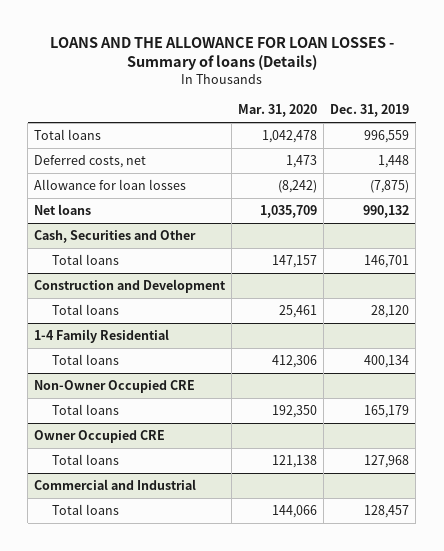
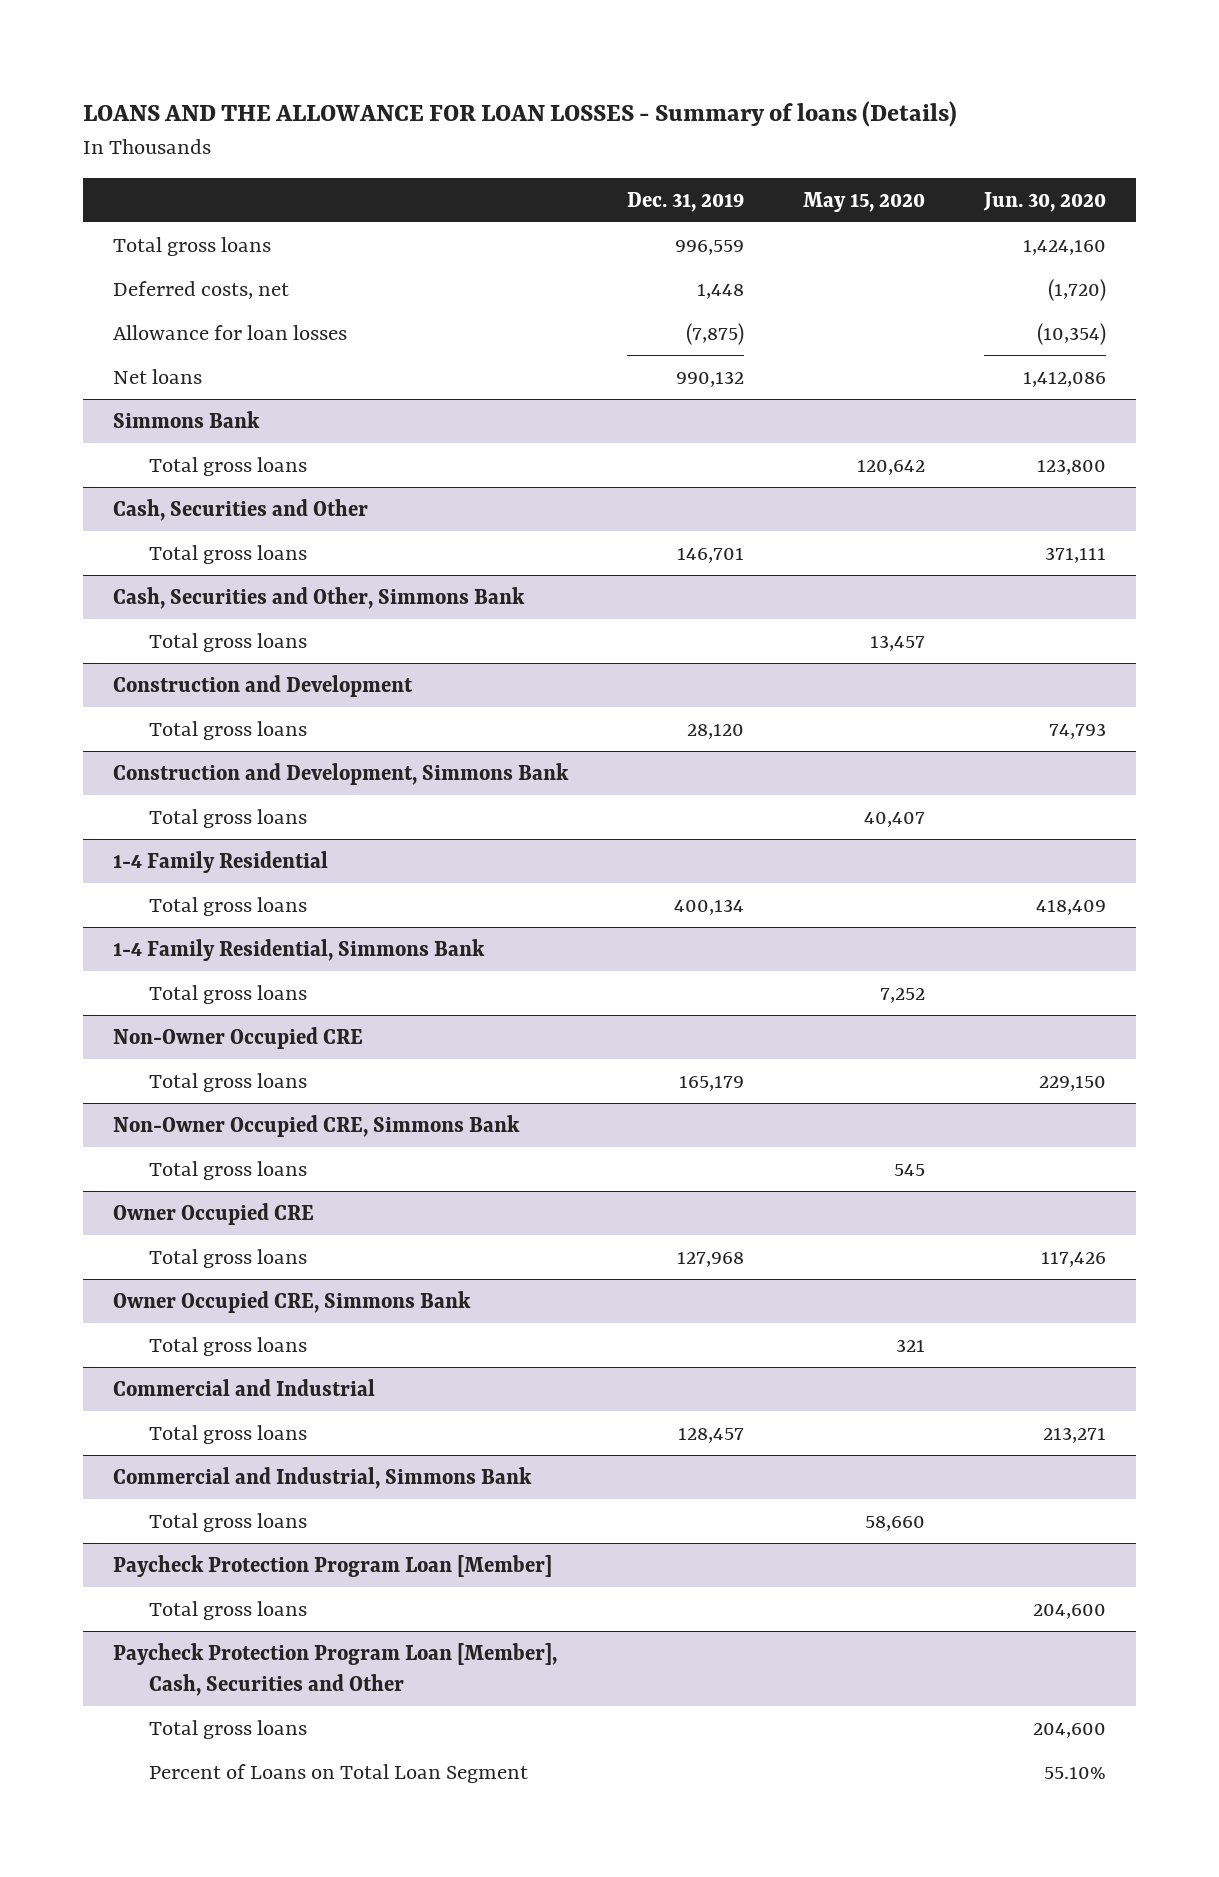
- | Mar. 31, 2020 | Dec. 31, 2019
+ | Dec. 31, 2019 | May 15, 2020 | Jun. 30, 2020
- Total loans | 1,042,478 | 996,559
+ Total gross loans | 996,559 | | 1,424,160
+ Simmons Bank
+ Total gross loans | | 120,642 | 123,800
@ Cash, Securities and Other
- Total loans | 147,157 | 146,701
+ Total gross loans | 146,701 | | 371,111
+ Cash, Securities and Other, Simmons Bank
+ Total gross loans | | 13,457 |
@ Construction and Development
- Total loans | 25,461 | 28,120
+ Total gross loans | 28,120 | | 74,793
+ Construction and Development, Simmons Bank
+ Total gross loans | | 40,407 |
@ 1-4 Family Residential
- Total loans | 412,306 | 400,134
+ Total gross loans | 400,134 | | 418,409
+ 1-4 Family Residential, Simmons Bank
+ Total gross loans | | 7,252 |
@ Non-Owner Occupied CRE
- Total loans | 192,350 | 165,179
+ Total gross loans | 165,179 | | 229,150
+ Non-Owner Occupied CRE, Simmons Bank
+ Total gross loans | | 545 |
@ Owner Occupied CRE
- Total loans | 121,138 | 127,968
+ Total gross loans | 127,968 | | 117,426
+ Owner Occupied CRE, Simmons Bank
+ Total gross loans | | 321 |
@ Commercial and Industrial
- Total loans | 144,066 | 128,457
+ Total gross loans | 128,457 | | 213,271
+ Commercial and Industrial, Simmons Bank
+ Total gross loans | | 58,660 |
+ Paycheck Protection Program Loan [Member]
+ Total gross loans | | | 204,600
+ Paycheck Protection Program Loan [Member], Cash, Securities and Other
+ Total gross loans | | | 204,600
+ Percent of Loans on Total Loan Segment | | | 55.10%

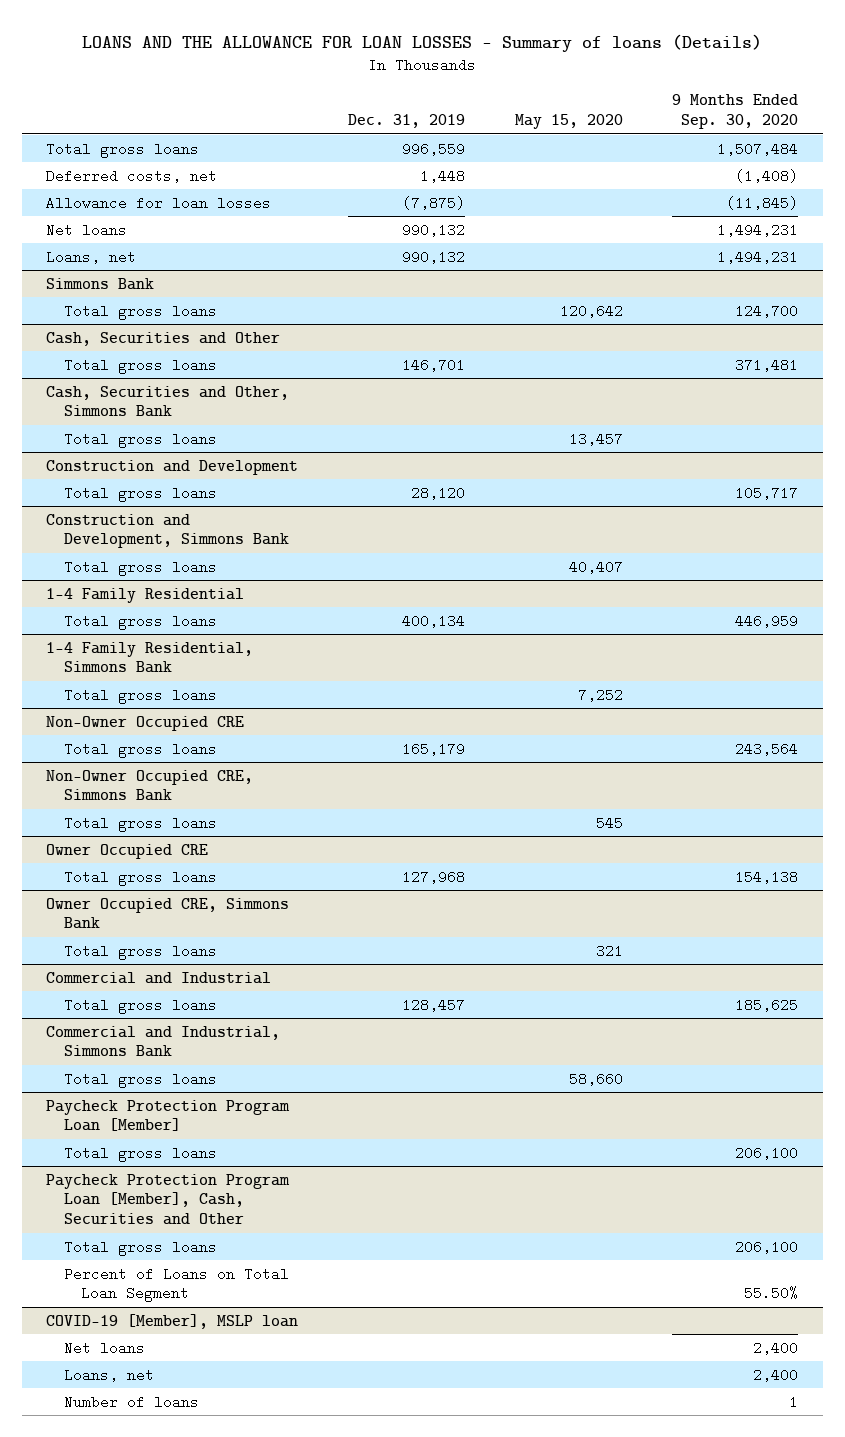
- | Dec. 31, 2019 | May 15, 2020 | Jun. 30, 2020
+ | Dec. 31, 2019 | May 15, 2020 | 9 Months Ended Sep. 30, 2020
+ Loans, net | 990,132 | | 1,494,231
+ COVID-19 [Member], MSLP loan
+ Net loans | | | 2,400
+ Loans, net | | | 2,400
+ Number of loans | | | 1

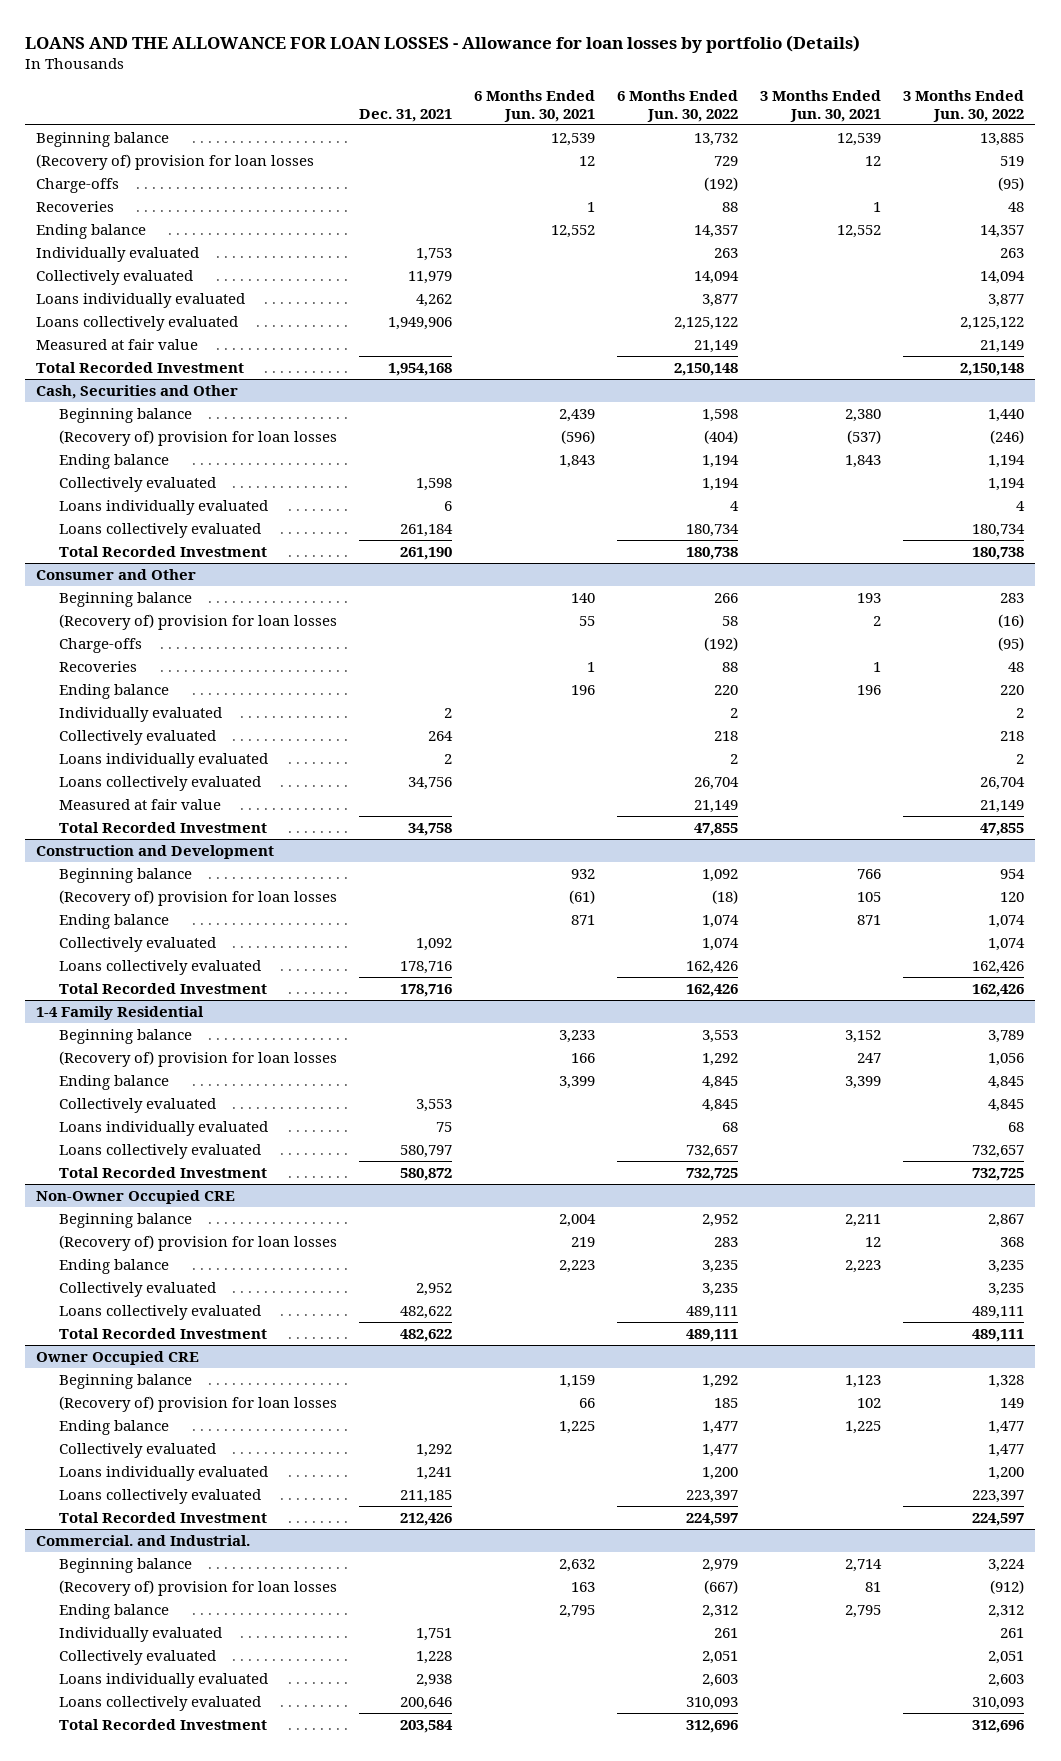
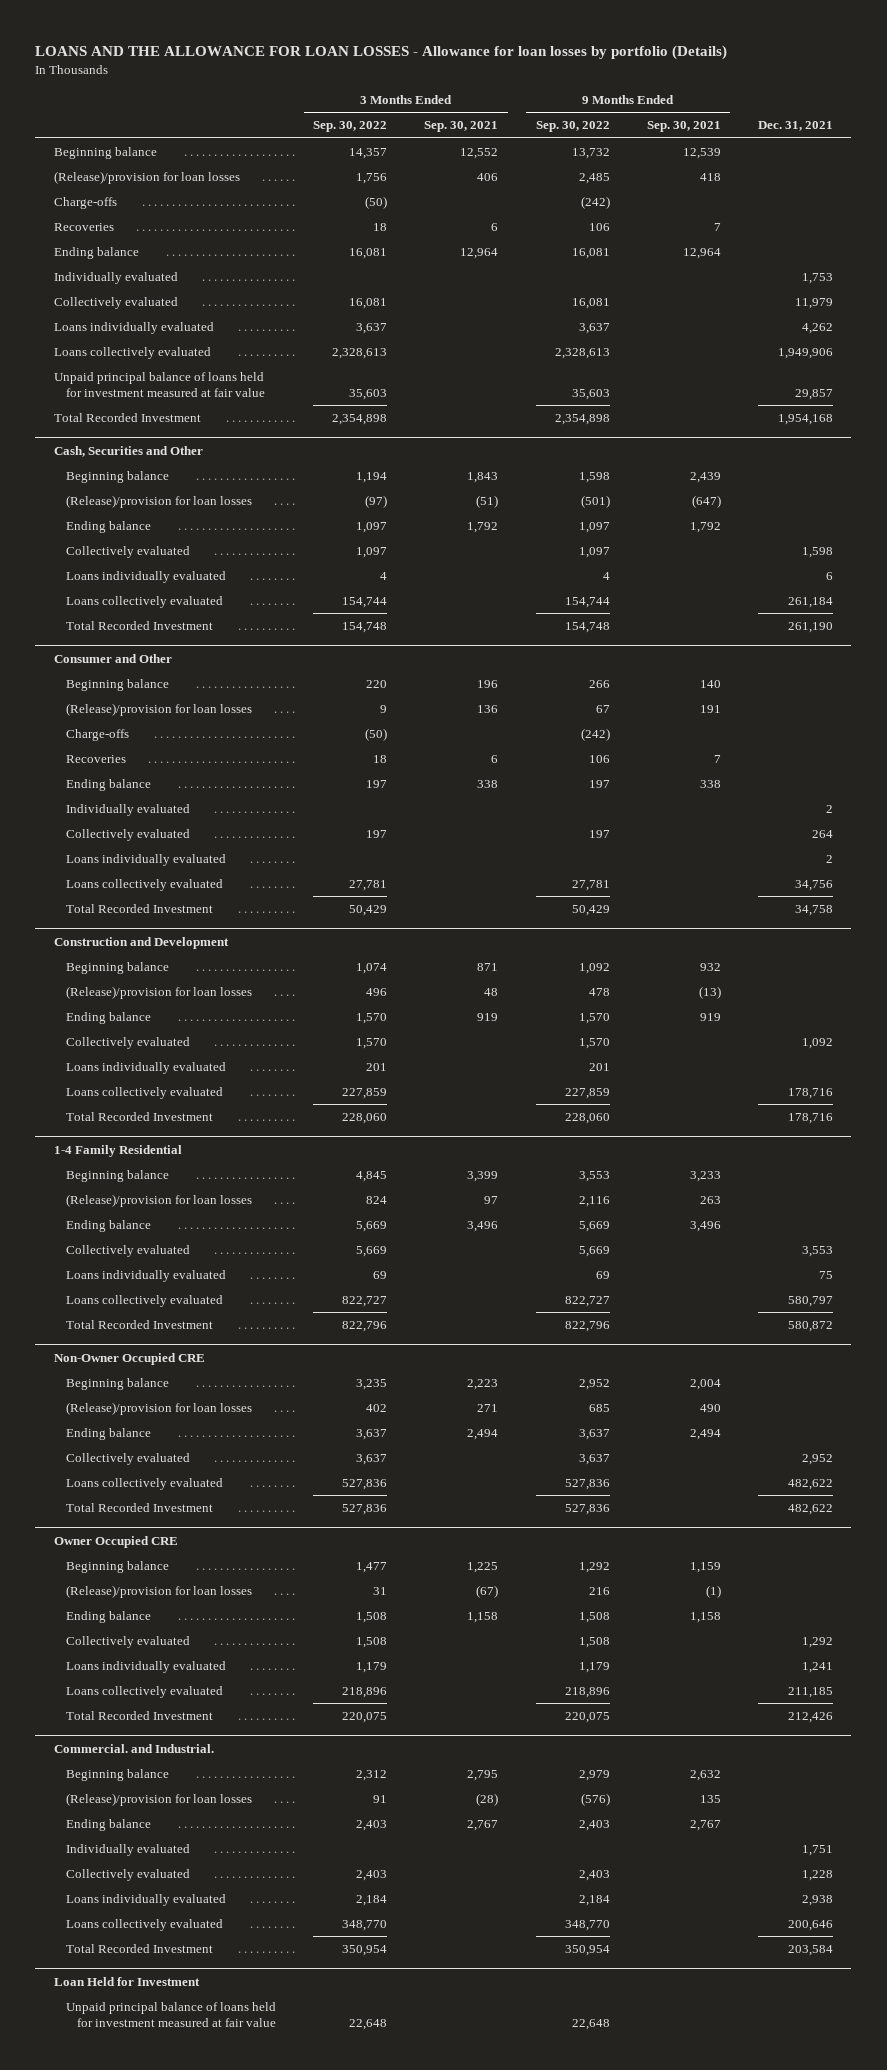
- | Dec. 31, 2021 | 6 Months Ended Jun. 30, 2021 | 6 Months Ended Jun. 30, 2022 | 3 Months Ended Jun. 30, 2021 | 3 Months Ended Jun. 30, 2022
+ | 3 Months Ended Sep. 30, 2022 | 3 Months Ended Sep. 30, 2021 | 9 Months Ended Sep. 30, 2022 | 9 Months Ended Sep. 30, 2021 | Dec. 31, 2021
- (Recovery of) provision for loan losses | | 12 | 729 | 12 | 519
+ (Release)/provision for loan losses | 1,756 | 406 | 2,485 | 418 |
- Measured at fair value | | | 21,149 | | 21,149
+ Unpaid principal balance of loans held for investment measured at fair value | 35,603 | | 35,603 | | 29,857
@ Cash, Securities and Other
- (Recovery of) provision for loan losses | | (596) | (404) | (537) | (246)
+ (Release)/provision for loan losses | (97) | (51) | (501) | (647) |
@ Consumer and Other
- (Recovery of) provision for loan losses | | 55 | 58 | 2 | (16)
+ (Release)/provision for loan losses | 9 | 136 | 67 | 191 |
- Measured at fair value | | | 21,149 | | 21,149
@ Construction and Development
- (Recovery of) provision for loan losses | | (61) | (18) | 105 | 120
+ (Release)/provision for loan losses | 496 | 48 | 478 | (13) |
+ Loans individually evaluated | 201 | | 201 | |
@ 1-4 Family Residential
- (Recovery of) provision for loan losses | | 166 | 1,292 | 247 | 1,056
+ (Release)/provision for loan losses | 824 | 97 | 2,116 | 263 |
@ Non-Owner Occupied CRE
- (Recovery of) provision for loan losses | | 219 | 283 | 12 | 368
+ (Release)/provision for loan losses | 402 | 271 | 685 | 490 |
@ Owner Occupied CRE
- (Recovery of) provision for loan losses | | 66 | 185 | 102 | 149
+ (Release)/provision for loan losses | 31 | (67) | 216 | (1) |
@ Commercial. and Industrial.
- (Recovery of) provision for loan losses | | 163 | (667) | 81 | (912)
+ (Release)/provision for loan losses | 91 | (28) | (576) | 135 |
+ Loan Held for Investment
+ Unpaid principal balance of loans held for investment measured at fair value | 22,648 | | 22,648 | |

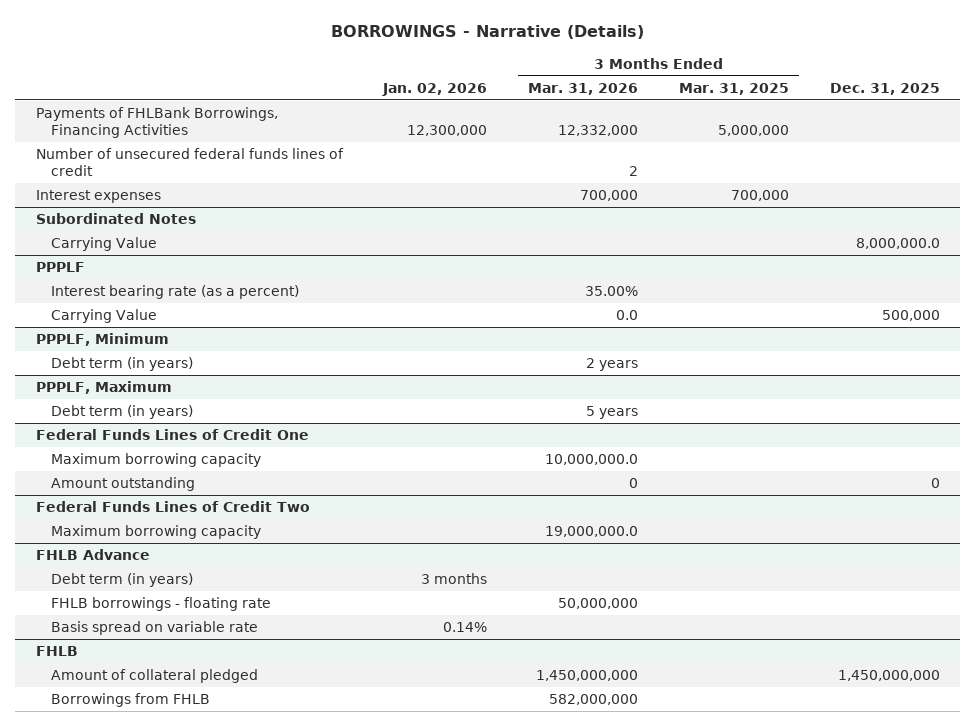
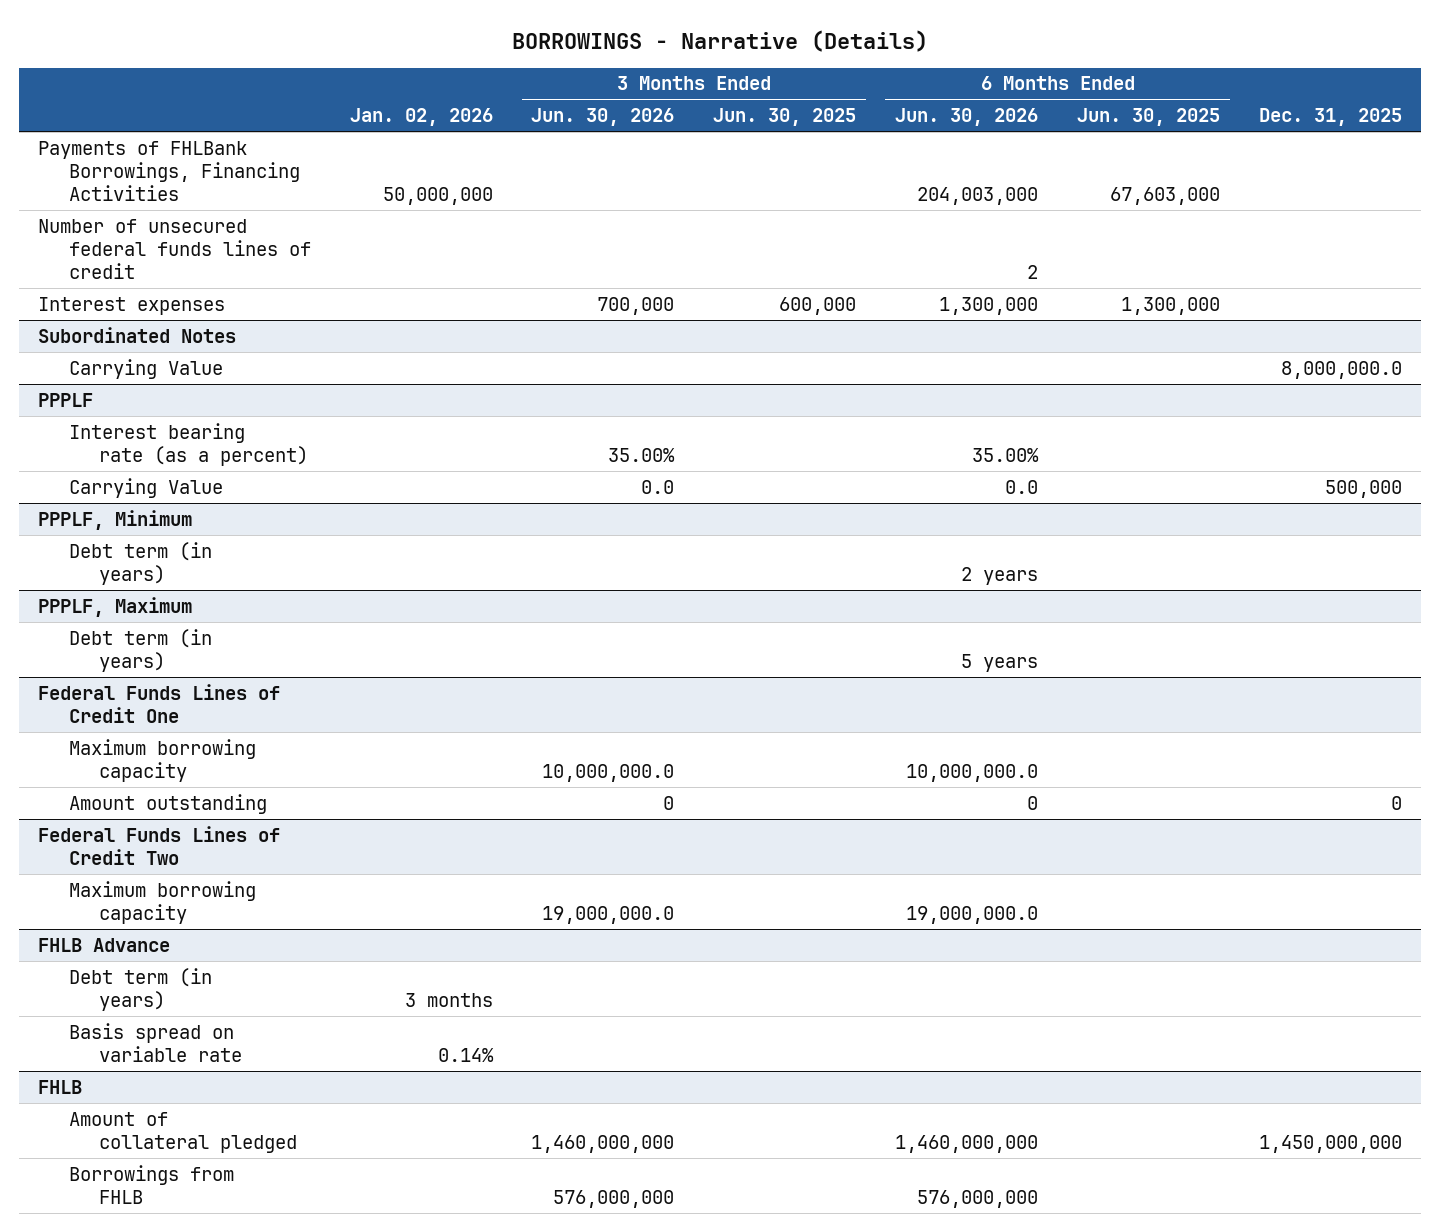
- | Jan. 02, 2026 | 3 Months Ended Mar. 31, 2026 | 3 Months Ended Mar. 31, 2025 | Dec. 31, 2025
+ | Jan. 02, 2026 | 3 Months Ended Jun. 30, 2026 | 3 Months Ended Jun. 30, 2025 | 6 Months Ended Jun. 30, 2026 | 6 Months Ended Jun. 30, 2025 | Dec. 31, 2025
- Payments of FHLBank Borrowings, Financing Activities | 12,300,000 | 12,332,000 | 5,000,000 |
+ Payments of FHLBank Borrowings, Financing Activities | 50,000,000 | | | 204,003,000 | 67,603,000 |
@ FHLB Advance
- FHLB borrowings - floating rate | | 50,000,000 | |

